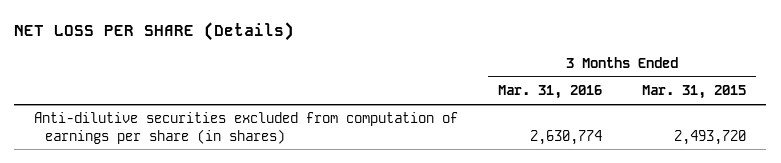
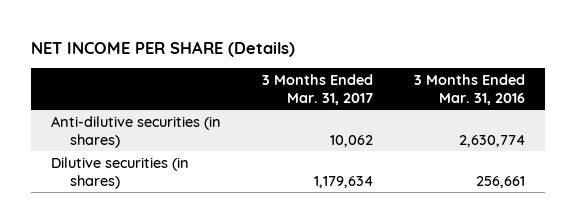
- NET LOSS PER SHARE (Details)
+ NET INCOME PER SHARE (Details)
- | 3 Months Ended Mar. 31, 2016 | 3 Months Ended Mar. 31, 2015
+ | 3 Months Ended Mar. 31, 2017 | 3 Months Ended Mar. 31, 2016
- Anti-dilutive securities excluded from computation of earnings per share (in shares) | 2,630,774 | 2,493,720
+ Anti-dilutive securities (in shares) | 10,062 | 2,630,774
+ Dilutive securities (in shares) | 1,179,634 | 256,661

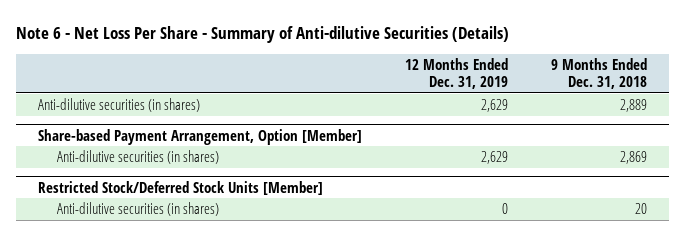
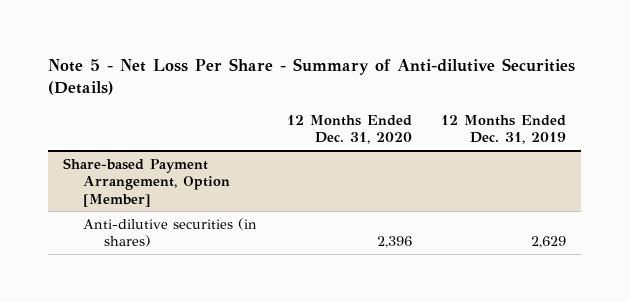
- Note 6 - Net Loss Per Share - Summary of Anti-dilutive Securities (Details)
+ Note 5 - Net Loss Per Share - Summary of Anti-dilutive Securities (Details)
- | 12 Months Ended Dec. 31, 2019 | 9 Months Ended Dec. 31, 2018
+ | 12 Months Ended Dec. 31, 2020 | 12 Months Ended Dec. 31, 2019
- Anti-dilutive securities (in shares) | 2,629 | 2,889
- Restricted Stock/Deferred Stock Units [Member]
- Anti-dilutive securities (in shares) | 0 | 20

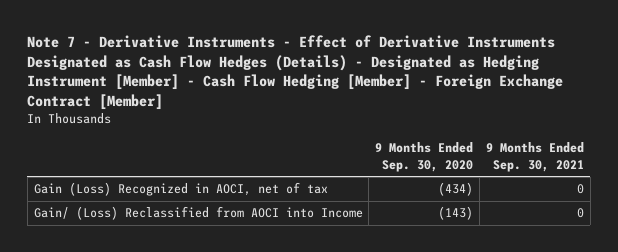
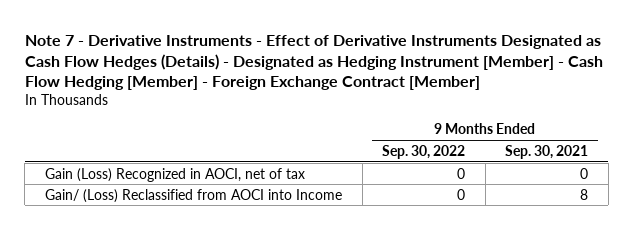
- | 9 Months Ended Sep. 30, 2020 | 9 Months Ended Sep. 30, 2021
+ | 9 Months Ended Sep. 30, 2022 | 9 Months Ended Sep. 30, 2021
- Gain/ (Loss) Reclassified from AOCI into Income | (143) | 0
+ Gain/ (Loss) Reclassified from AOCI into Income | 0 | 8

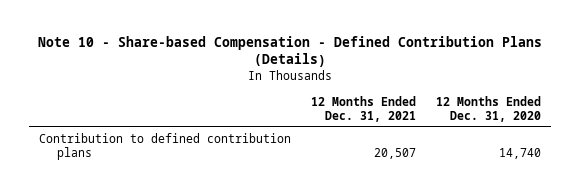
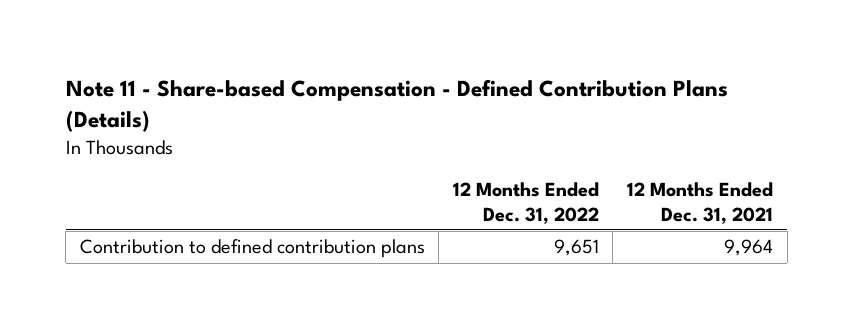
- Note 10 - Share-based Compensation - Defined Contribution Plans (Details)
+ Note 11 - Share-based Compensation - Defined Contribution Plans (Details)
- | 12 Months Ended Dec. 31, 2021 | 12 Months Ended Dec. 31, 2020
+ | 12 Months Ended Dec. 31, 2022 | 12 Months Ended Dec. 31, 2021
- Contribution to defined contribution plans | 20,507 | 14,740
+ Contribution to defined contribution plans | 9,651 | 9,964

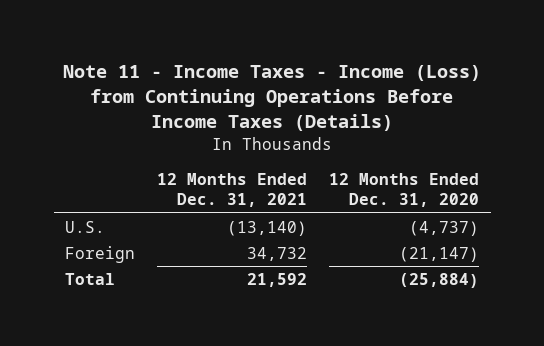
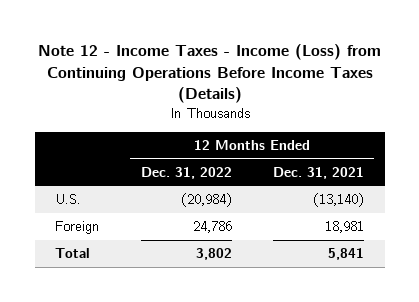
- Note 11 - Income Taxes - Income (Loss) from Continuing Operations Before Income Taxes (Details)
+ Note 12 - Income Taxes - Income (Loss) from Continuing Operations Before Income Taxes (Details)
- | 12 Months Ended Dec. 31, 2021 | 12 Months Ended Dec. 31, 2020
+ | 12 Months Ended Dec. 31, 2022 | 12 Months Ended Dec. 31, 2021
- Foreign | 34,732 | (21,147)
- Total | 21,592 | (25,884)
+ Foreign | 24,786 | 18,981
+ Total | 3,802 | 5,841

